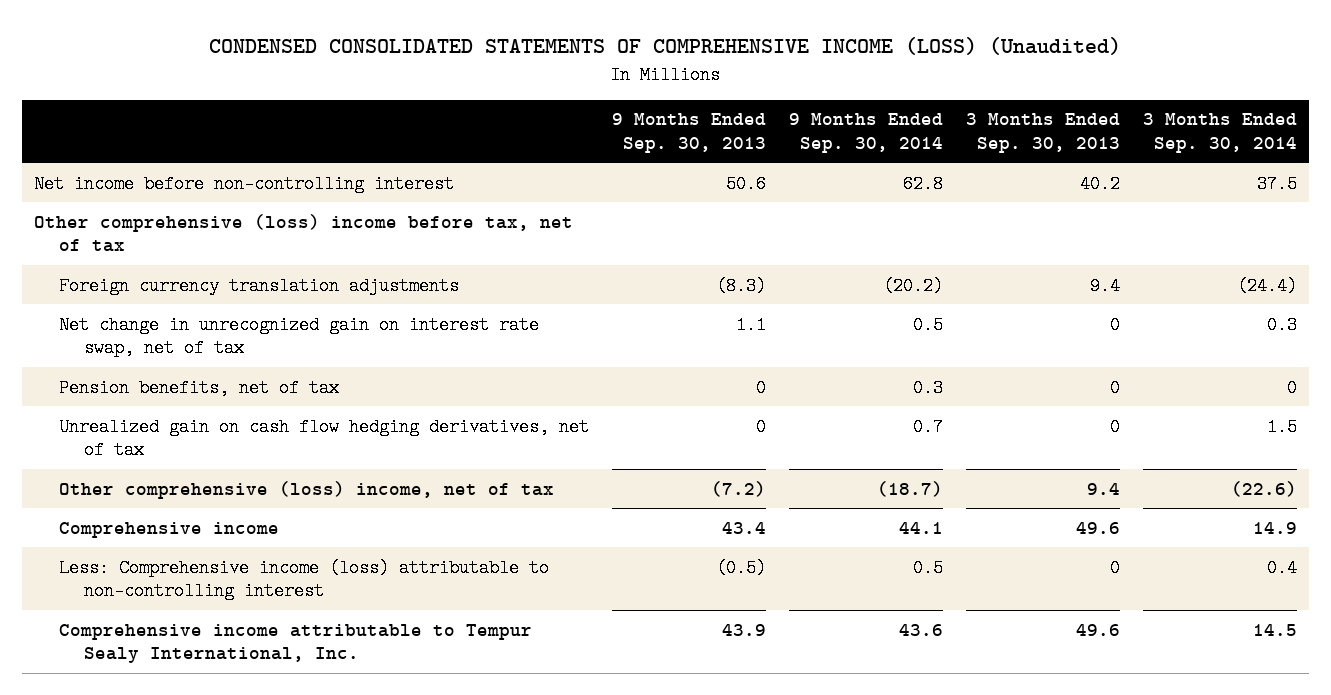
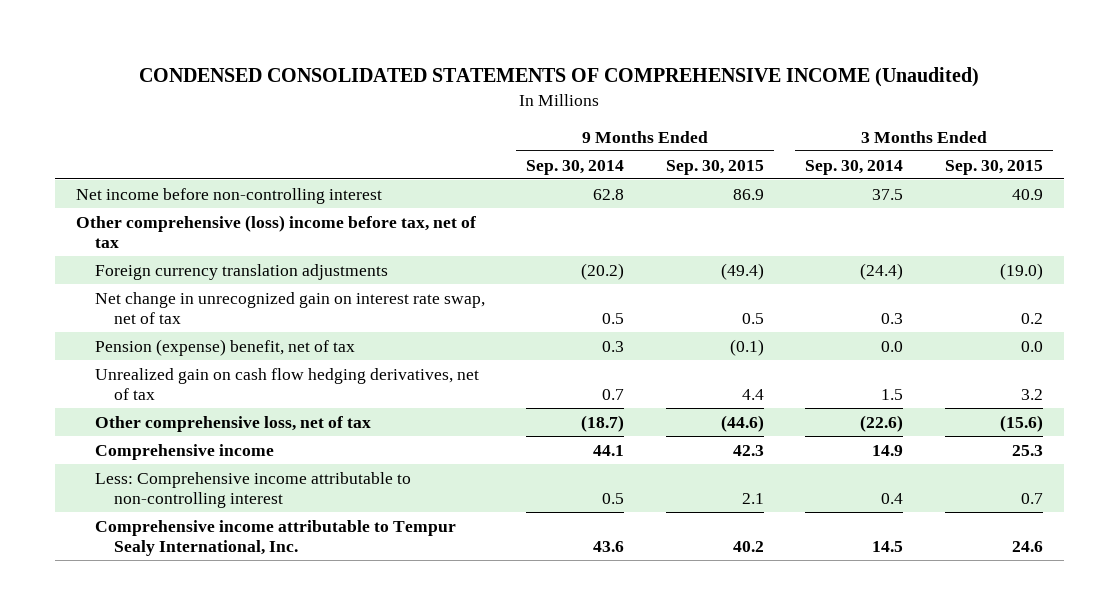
- CONDENSED CONSOLIDATED STATEMENTS OF COMPREHENSIVE INCOME (LOSS) (Unaudited)
+ CONDENSED CONSOLIDATED STATEMENTS OF COMPREHENSIVE INCOME (Unaudited)
- | 9 Months Ended Sep. 30, 2013 | 9 Months Ended Sep. 30, 2014 | 3 Months Ended Sep. 30, 2013 | 3 Months Ended Sep. 30, 2014
+ | 9 Months Ended Sep. 30, 2014 | 9 Months Ended Sep. 30, 2015 | 3 Months Ended Sep. 30, 2014 | 3 Months Ended Sep. 30, 2015
- Pension benefits, net of tax | 0 | 0.3 | 0 | 0
+ Pension (expense) benefit, net of tax | 0.3 | (0.1) | 0.0 | 0.0
- Other comprehensive (loss) income, net of tax | (7.2) | (18.7) | 9.4 | (22.6)
+ Other comprehensive loss, net of tax | (18.7) | (44.6) | (22.6) | (15.6)
- Less: Comprehensive income (loss) attributable to non-controlling interest | (0.5) | 0.5 | 0 | 0.4
+ Less: Comprehensive income attributable to non-controlling interest | 0.5 | 2.1 | 0.4 | 0.7

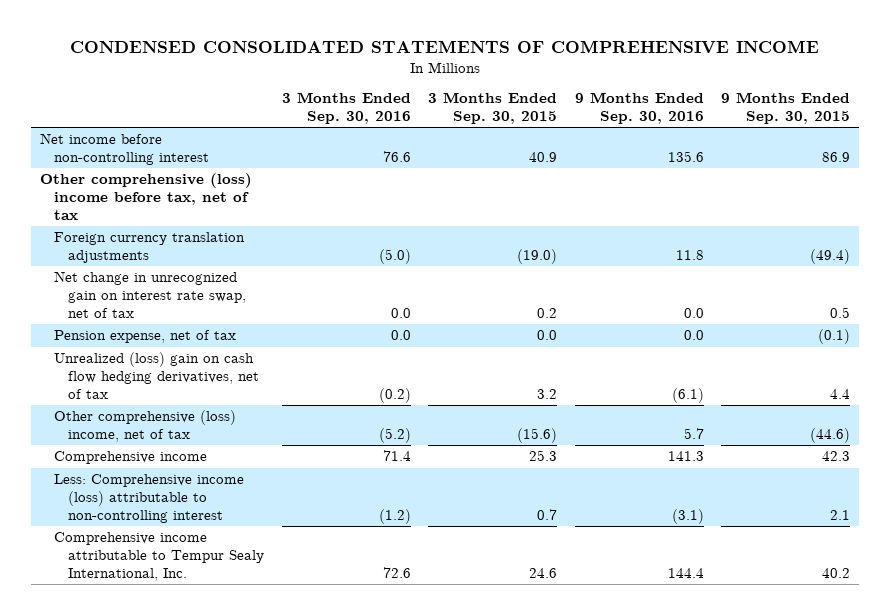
- CONDENSED CONSOLIDATED STATEMENTS OF COMPREHENSIVE INCOME (Unaudited)
+ CONDENSED CONSOLIDATED STATEMENTS OF COMPREHENSIVE INCOME
- | 9 Months Ended Sep. 30, 2014 | 9 Months Ended Sep. 30, 2015 | 3 Months Ended Sep. 30, 2014 | 3 Months Ended Sep. 30, 2015
+ | 3 Months Ended Sep. 30, 2016 | 3 Months Ended Sep. 30, 2015 | 9 Months Ended Sep. 30, 2016 | 9 Months Ended Sep. 30, 2015
- Pension (expense) benefit, net of tax | 0.3 | (0.1) | 0.0 | 0.0
- Unrealized gain on cash flow hedging derivatives, net of tax | 0.7 | 4.4 | 1.5 | 3.2
- Other comprehensive loss, net of tax | (18.7) | (44.6) | (22.6) | (15.6)
+ Pension expense, net of tax | 0.0 | 0.0 | 0.0 | (0.1)
+ Unrealized (loss) gain on cash flow hedging derivatives, net of tax | (0.2) | 3.2 | (6.1) | 4.4
+ Other comprehensive (loss) income, net of tax | (5.2) | (15.6) | 5.7 | (44.6)
- Less: Comprehensive income attributable to non-controlling interest | 0.5 | 2.1 | 0.4 | 0.7
+ Less: Comprehensive income (loss) attributable to non-controlling interest | (1.2) | 0.7 | (3.1) | 2.1

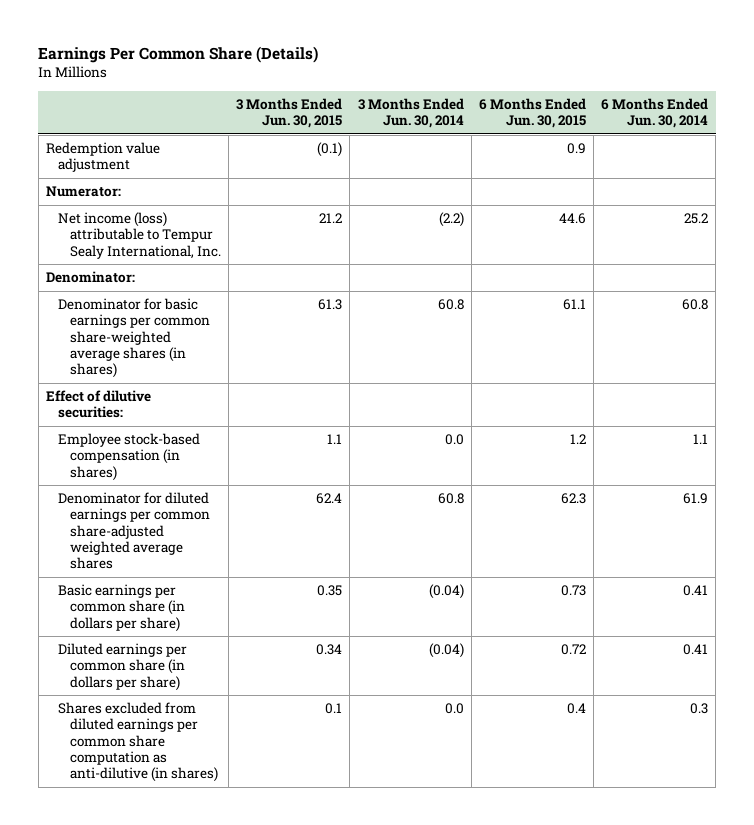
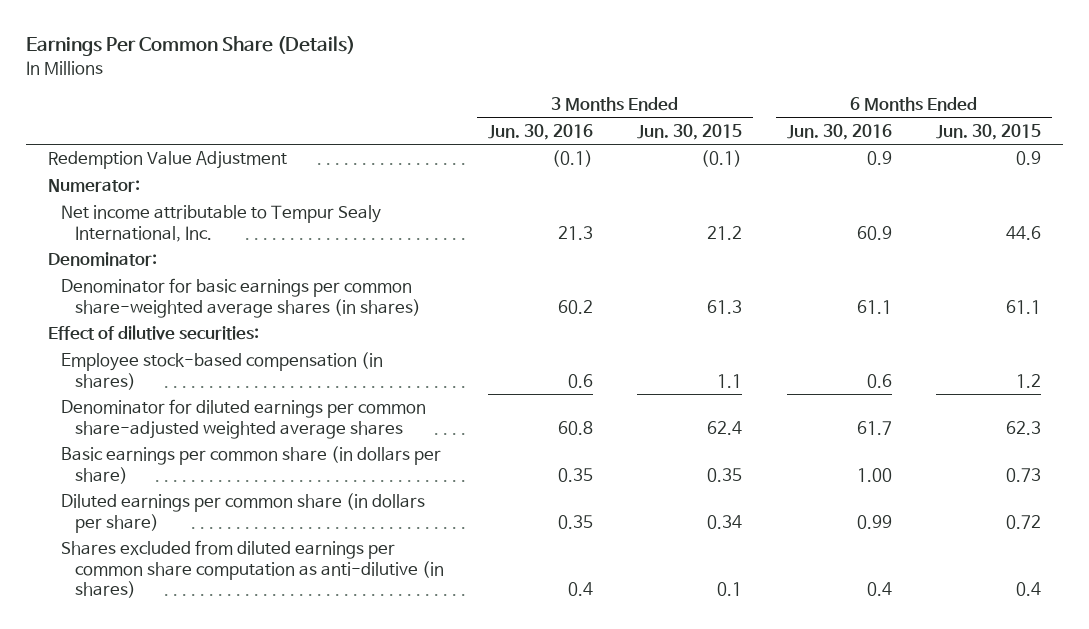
- | 3 Months Ended Jun. 30, 2015 | 3 Months Ended Jun. 30, 2014 | 6 Months Ended Jun. 30, 2015 | 6 Months Ended Jun. 30, 2014
+ | 3 Months Ended Jun. 30, 2016 | 3 Months Ended Jun. 30, 2015 | 6 Months Ended Jun. 30, 2016 | 6 Months Ended Jun. 30, 2015
- Redemption value adjustment | (0.1) | | 0.9 |
+ Redemption Value Adjustment | (0.1) | (0.1) | 0.9 | 0.9
- Net income (loss) attributable to Tempur Sealy International, Inc. | 21.2 | (2.2) | 44.6 | 25.2
+ Net income attributable to Tempur Sealy International, Inc. | 21.3 | 21.2 | 60.9 | 44.6

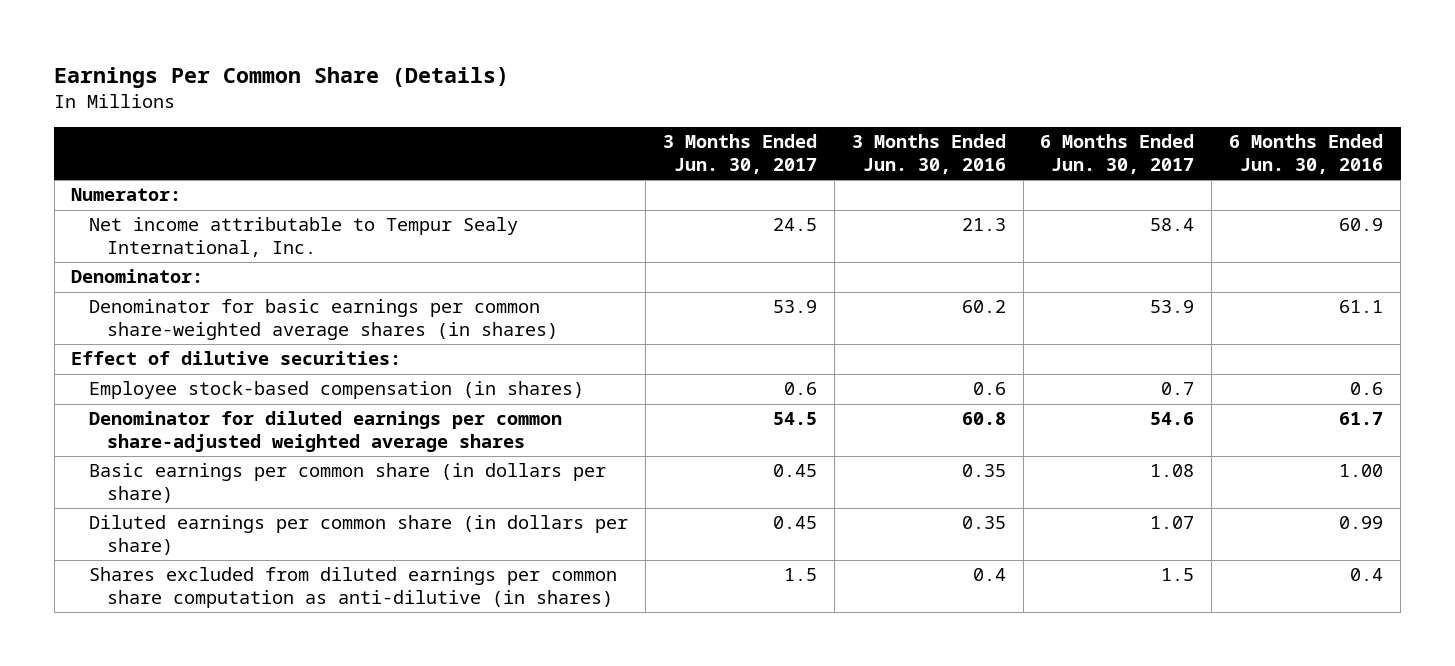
- | 3 Months Ended Jun. 30, 2016 | 3 Months Ended Jun. 30, 2015 | 6 Months Ended Jun. 30, 2016 | 6 Months Ended Jun. 30, 2015
+ | 3 Months Ended Jun. 30, 2017 | 3 Months Ended Jun. 30, 2016 | 6 Months Ended Jun. 30, 2017 | 6 Months Ended Jun. 30, 2016
- Redemption Value Adjustment | (0.1) | (0.1) | 0.9 | 0.9

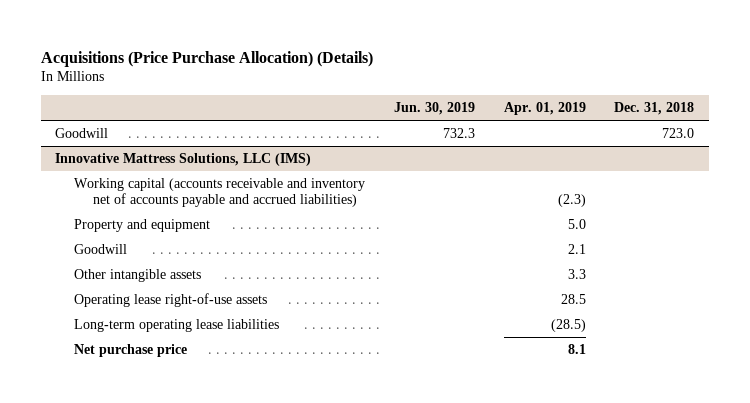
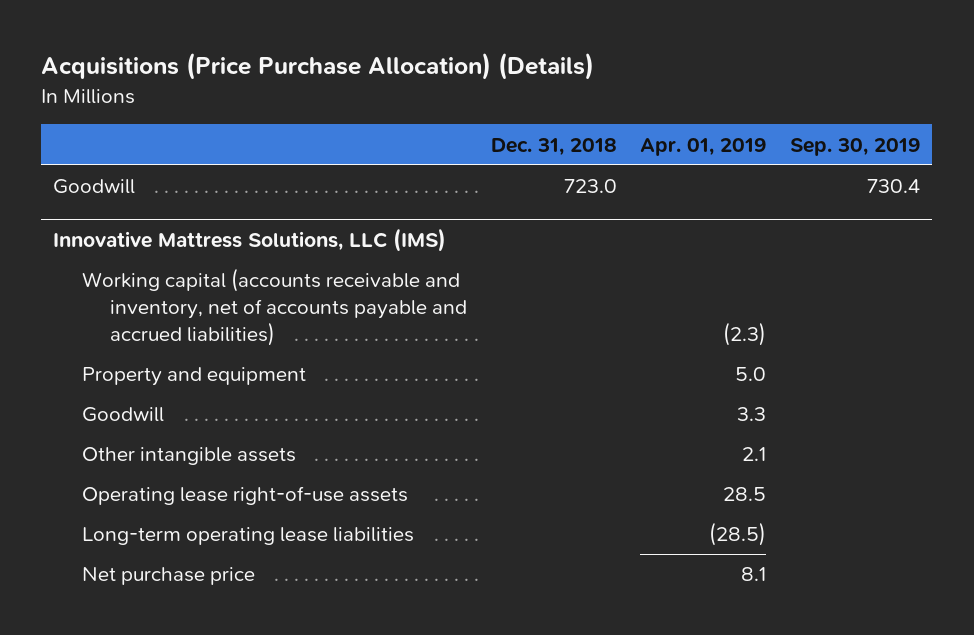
- | Jun. 30, 2019 | Apr. 01, 2019 | Dec. 31, 2018
+ | Dec. 31, 2018 | Apr. 01, 2019 | Sep. 30, 2019
@ Innovative Mattress Solutions, LLC (IMS)
- Working capital (accounts receivable and inventory net of accounts payable and accrued liabilities) | | (2.3) |
+ Working capital (accounts receivable and inventory, net of accounts payable and accrued liabilities) | | (2.3) |
- Goodwill | | 2.1 |
- Other intangible assets | | 3.3 |
+ Goodwill | | 3.3 |
+ Other intangible assets | | 2.1 |

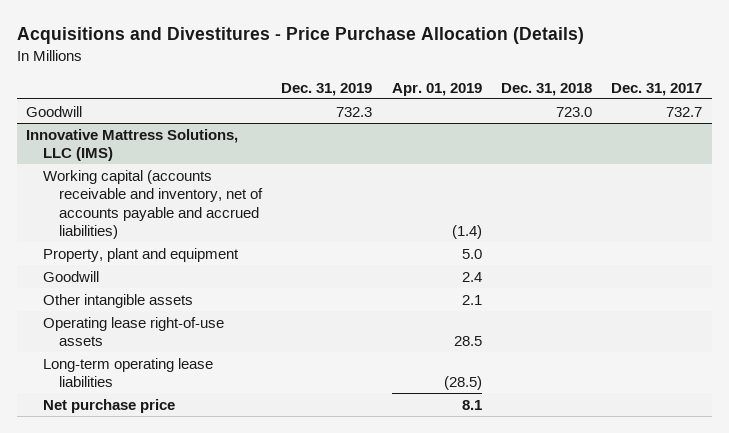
- Acquisitions (Price Purchase Allocation) (Details)
+ Acquisitions and Divestitures - Price Purchase Allocation (Details)
- | Dec. 31, 2018 | Apr. 01, 2019 | Sep. 30, 2019
+ | Dec. 31, 2019 | Apr. 01, 2019 | Dec. 31, 2018 | Dec. 31, 2017
@ Innovative Mattress Solutions, LLC (IMS)
- Working capital (accounts receivable and inventory, net of accounts payable and accrued liabilities) | | (2.3) |
- Property and equipment | | 5.0 |
- Goodwill | | 3.3 |
+ Working capital (accounts receivable and inventory, net of accounts payable and accrued liabilities) | | (1.4) | |
+ Property, plant and equipment | | 5.0 | |
+ Goodwill | | 2.4 | |

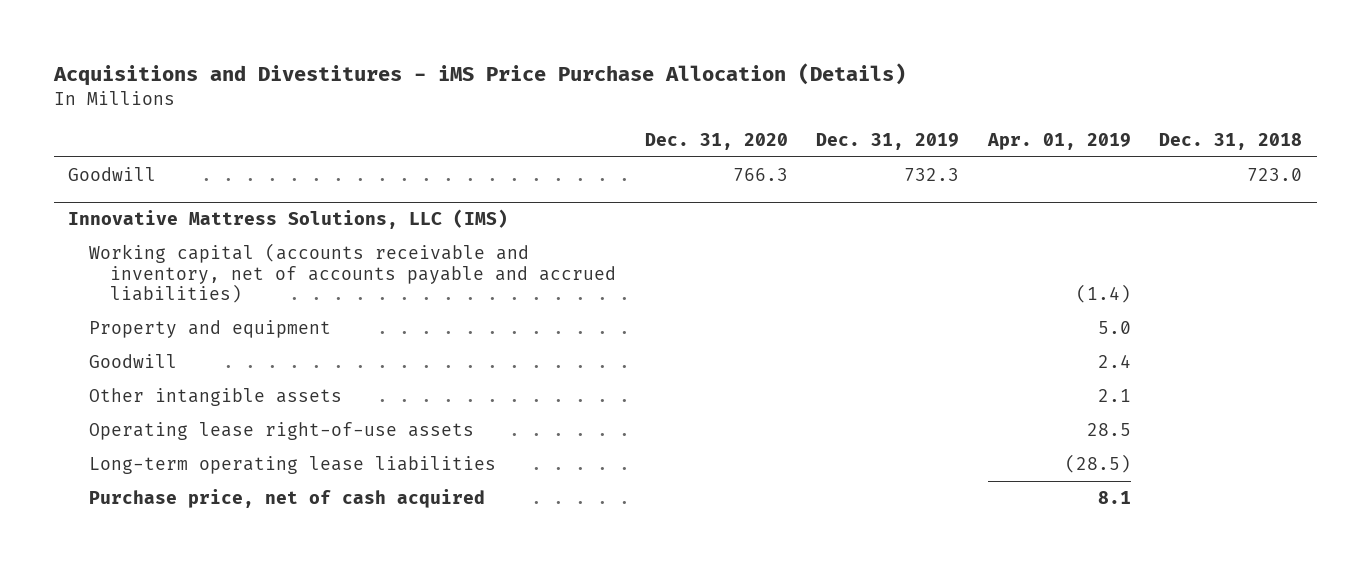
- Acquisitions and Divestitures - Price Purchase Allocation (Details)
+ Acquisitions and Divestitures - iMS Price Purchase Allocation (Details)
- | Dec. 31, 2019 | Apr. 01, 2019 | Dec. 31, 2018 | Dec. 31, 2017
+ | Dec. 31, 2020 | Dec. 31, 2019 | Apr. 01, 2019 | Dec. 31, 2018
@ Innovative Mattress Solutions, LLC (IMS)
- Property, plant and equipment | | 5.0 | |
+ Property and equipment | | | 5.0 |
- Net purchase price | | 8.1 | |
+ Purchase price, net of cash acquired | | | 8.1 |

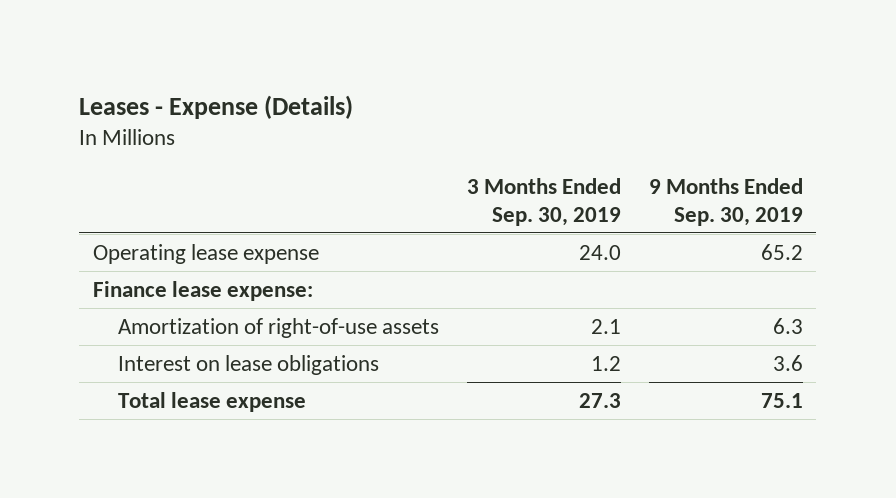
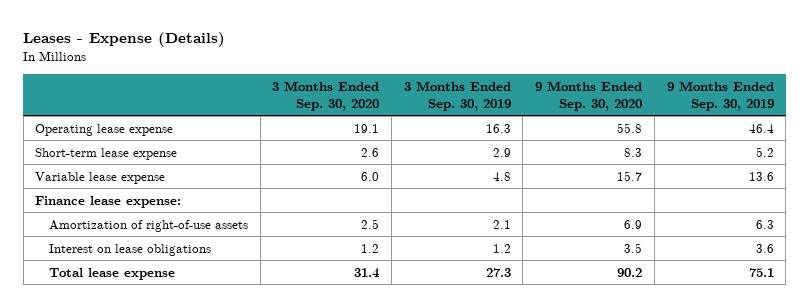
- | 3 Months Ended Sep. 30, 2019 | 9 Months Ended Sep. 30, 2019
+ | 3 Months Ended Sep. 30, 2020 | 3 Months Ended Sep. 30, 2019 | 9 Months Ended Sep. 30, 2020 | 9 Months Ended Sep. 30, 2019
- Operating lease expense | 24.0 | 65.2
+ Operating lease expense | 19.1 | 16.3 | 55.8 | 46.4
+ Short-term lease expense | 2.6 | 2.9 | 8.3 | 5.2
+ Variable lease expense | 6.0 | 4.8 | 15.7 | 13.6

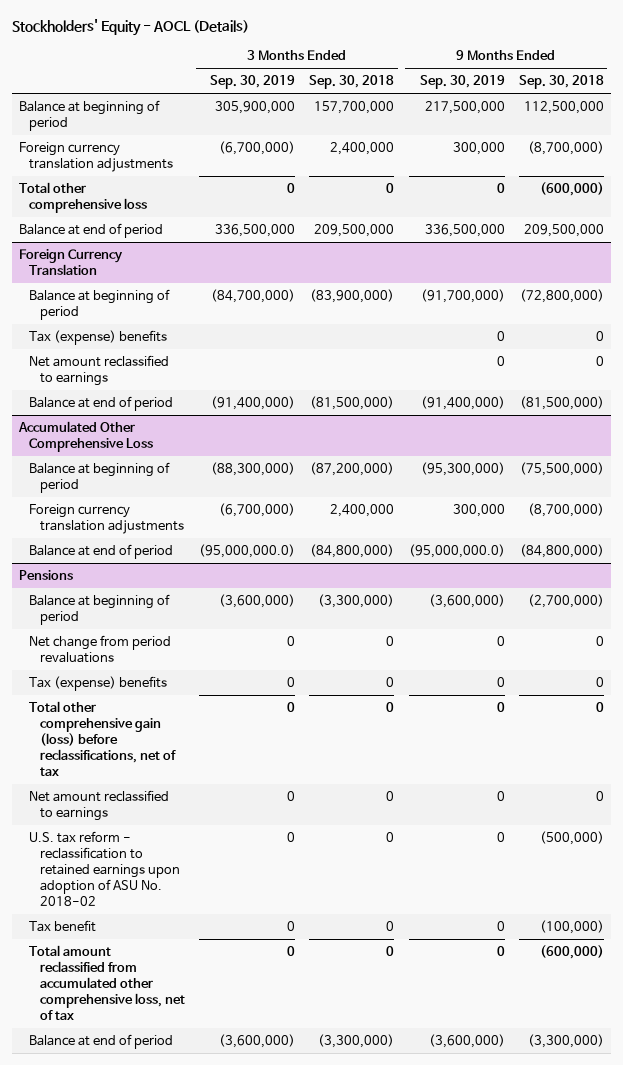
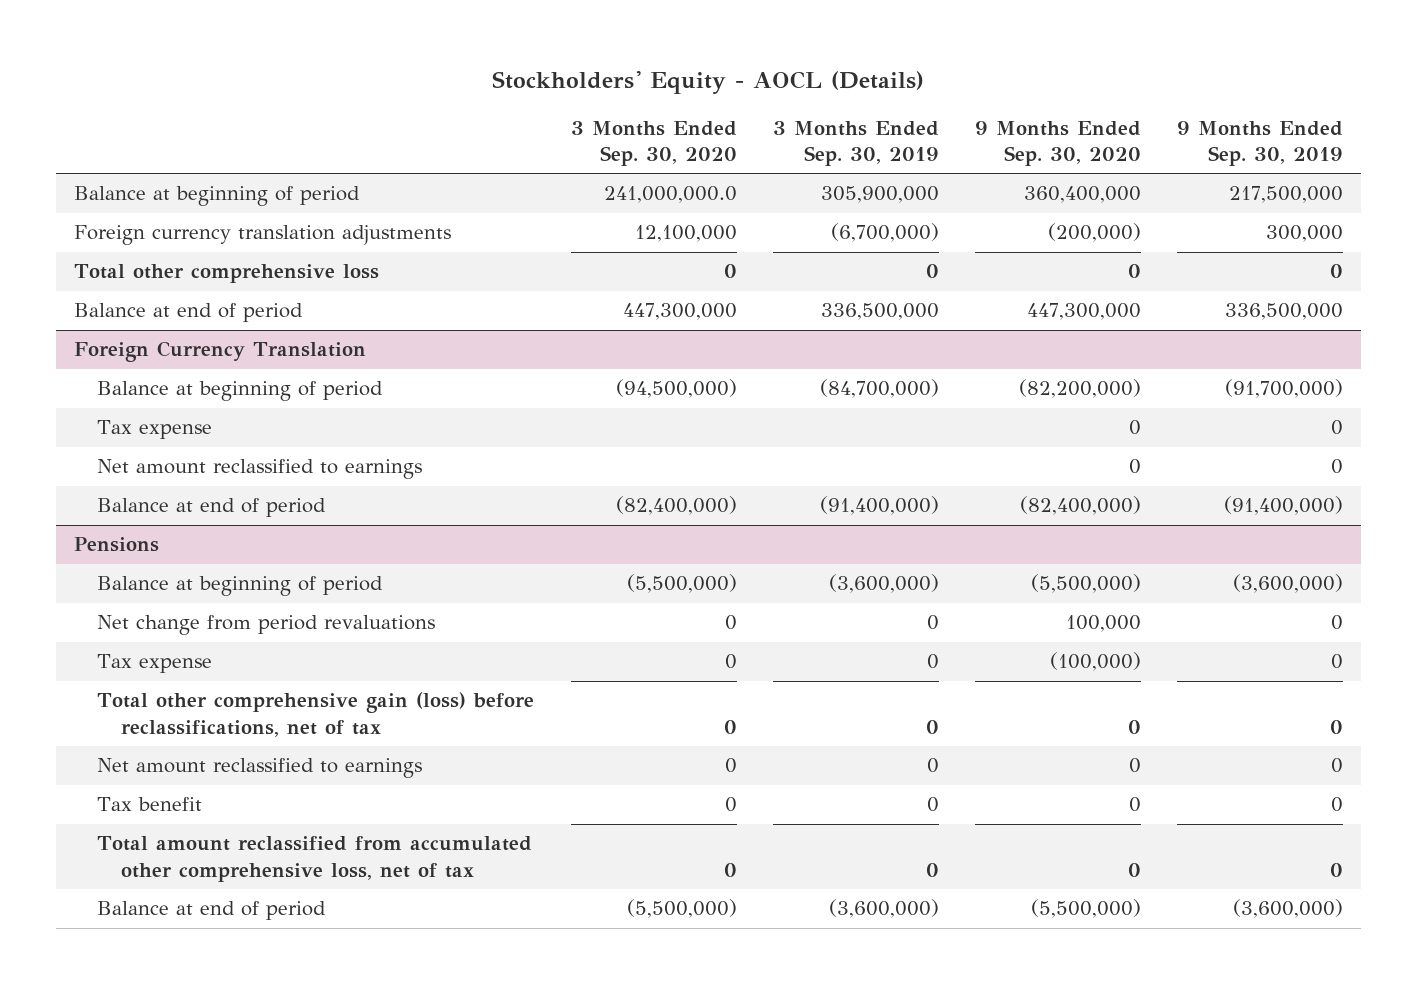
- | 3 Months Ended Sep. 30, 2019 | 3 Months Ended Sep. 30, 2018 | 9 Months Ended Sep. 30, 2019 | 9 Months Ended Sep. 30, 2018
+ | 3 Months Ended Sep. 30, 2020 | 3 Months Ended Sep. 30, 2019 | 9 Months Ended Sep. 30, 2020 | 9 Months Ended Sep. 30, 2019
@ Foreign Currency Translation
- Tax (expense) benefits | | | 0 | 0
+ Tax expense | | | 0 | 0
- Accumulated Other Comprehensive Loss
- Balance at beginning of period | (88,300,000) | (87,200,000) | (95,300,000) | (75,500,000)
- Foreign currency translation adjustments | (6,700,000) | 2,400,000 | 300,000 | (8,700,000)
- Balance at end of period | (95,000,000.0) | (84,800,000) | (95,000,000.0) | (84,800,000)
@ Pensions
- Tax (expense) benefits | 0 | 0 | 0 | 0
+ Tax expense | 0 | 0 | (100,000) | 0
- U.S. tax reform - reclassification to retained earnings upon adoption of ASU No. 2018-02 | 0 | 0 | 0 | (500,000)

